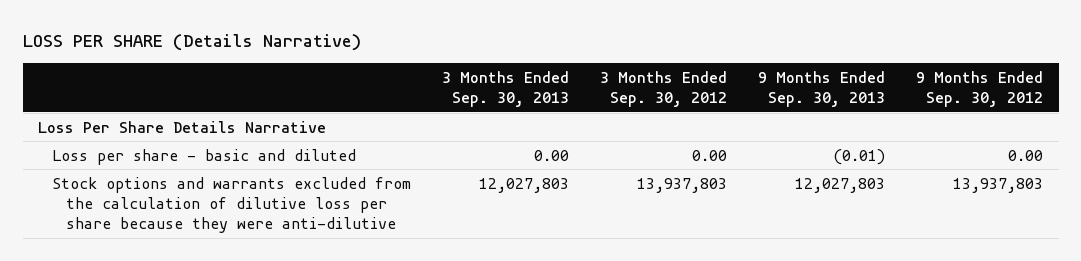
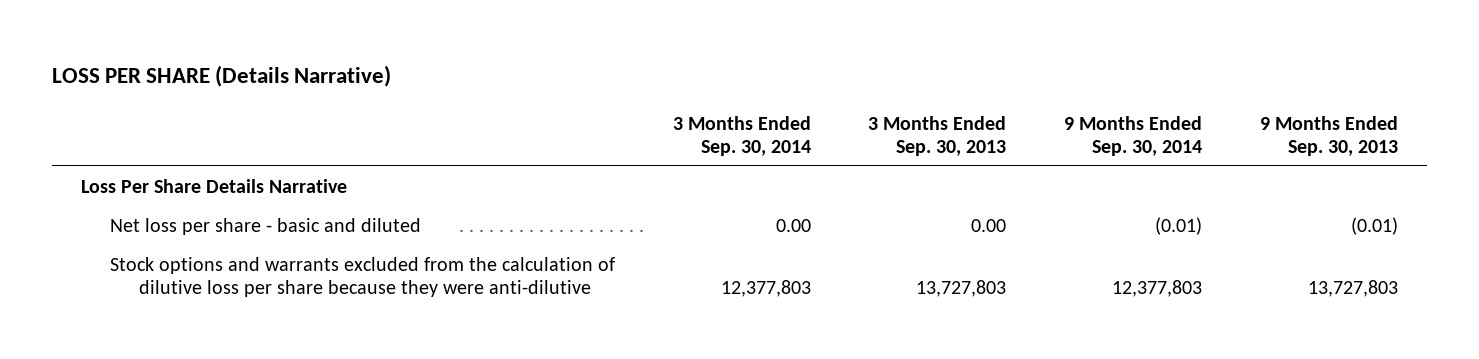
- | 3 Months Ended Sep. 30, 2013 | 3 Months Ended Sep. 30, 2012 | 9 Months Ended Sep. 30, 2013 | 9 Months Ended Sep. 30, 2012
+ | 3 Months Ended Sep. 30, 2014 | 3 Months Ended Sep. 30, 2013 | 9 Months Ended Sep. 30, 2014 | 9 Months Ended Sep. 30, 2013
- Loss per share - basic and diluted | 0.00 | 0.00 | (0.01) | 0.00
- Stock options and warrants excluded from the calculation of dilutive loss per share because they were anti-dilutive | 12,027,803 | 13,937,803 | 12,027,803 | 13,937,803
+ Net loss per share - basic and diluted | 0.00 | 0.00 | (0.01) | (0.01)
+ Stock options and warrants excluded from the calculation of dilutive loss per share because they were anti-dilutive | 12,377,803 | 13,727,803 | 12,377,803 | 13,727,803

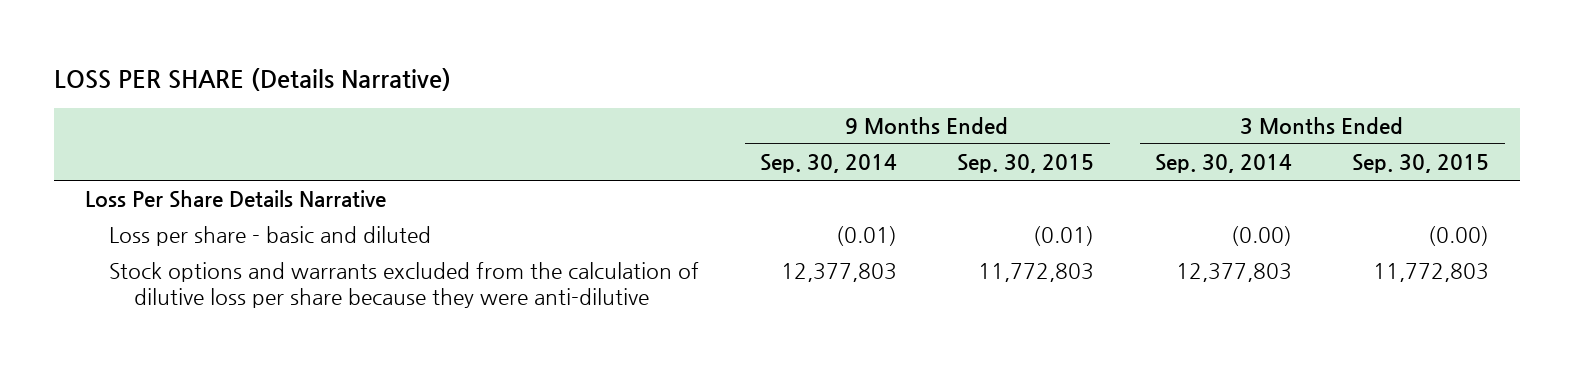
- | 3 Months Ended Sep. 30, 2014 | 3 Months Ended Sep. 30, 2013 | 9 Months Ended Sep. 30, 2014 | 9 Months Ended Sep. 30, 2013
+ | 9 Months Ended Sep. 30, 2014 | 9 Months Ended Sep. 30, 2015 | 3 Months Ended Sep. 30, 2014 | 3 Months Ended Sep. 30, 2015
- Net loss per share - basic and diluted | 0.00 | 0.00 | (0.01) | (0.01)
+ Loss per share - basic and diluted | (0.01) | (0.01) | (0.00) | (0.00)

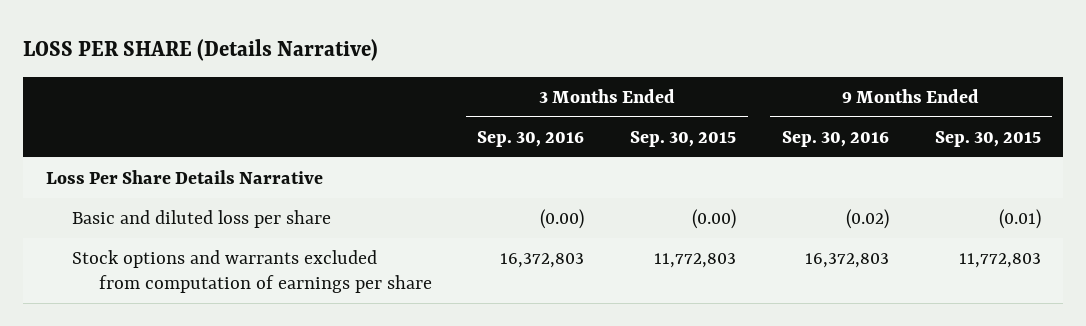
- | 9 Months Ended Sep. 30, 2014 | 9 Months Ended Sep. 30, 2015 | 3 Months Ended Sep. 30, 2014 | 3 Months Ended Sep. 30, 2015
+ | 3 Months Ended Sep. 30, 2016 | 3 Months Ended Sep. 30, 2015 | 9 Months Ended Sep. 30, 2016 | 9 Months Ended Sep. 30, 2015
- Loss per share - basic and diluted | (0.01) | (0.01) | (0.00) | (0.00)
- Stock options and warrants excluded from the calculation of dilutive loss per share because they were anti-dilutive | 12,377,803 | 11,772,803 | 12,377,803 | 11,772,803
+ Basic and diluted loss per share | (0.00) | (0.00) | (0.02) | (0.01)
+ Stock options and warrants excluded from computation of earnings per share | 16,372,803 | 11,772,803 | 16,372,803 | 11,772,803

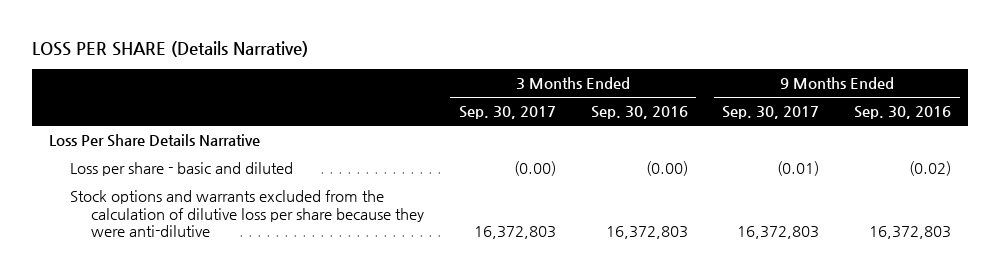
- | 3 Months Ended Sep. 30, 2016 | 3 Months Ended Sep. 30, 2015 | 9 Months Ended Sep. 30, 2016 | 9 Months Ended Sep. 30, 2015
+ | 3 Months Ended Sep. 30, 2017 | 3 Months Ended Sep. 30, 2016 | 9 Months Ended Sep. 30, 2017 | 9 Months Ended Sep. 30, 2016
- Basic and diluted loss per share | (0.00) | (0.00) | (0.02) | (0.01)
- Stock options and warrants excluded from computation of earnings per share | 16,372,803 | 11,772,803 | 16,372,803 | 11,772,803
+ Loss per share - basic and diluted | (0.00) | (0.00) | (0.01) | (0.02)
+ Stock options and warrants excluded from the calculation of dilutive loss per share because they were anti-dilutive | 16,372,803 | 16,372,803 | 16,372,803 | 16,372,803

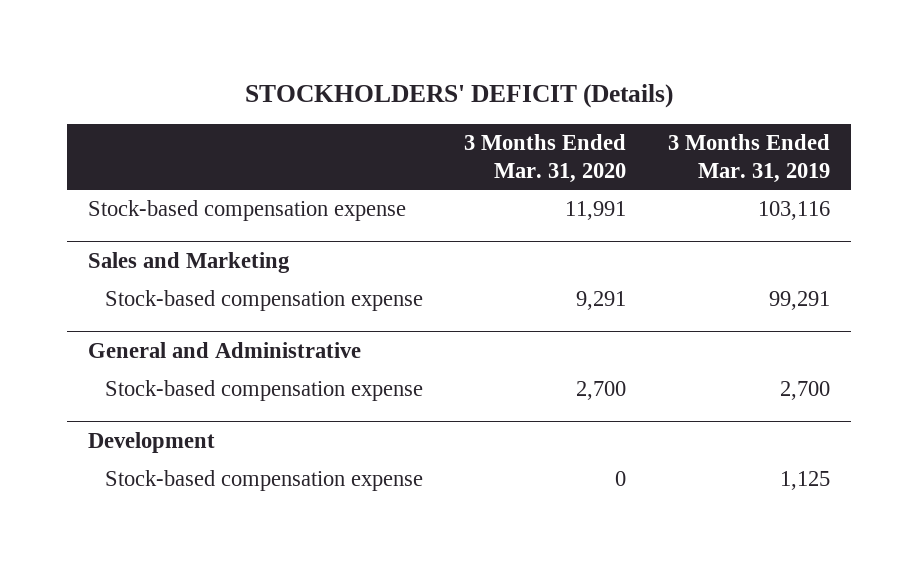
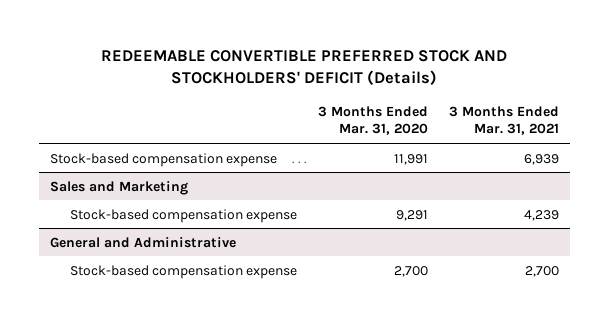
- STOCKHOLDERS' DEFICIT (Details)
+ REDEEMABLE CONVERTIBLE PREFERRED STOCK AND STOCKHOLDERS' DEFICIT (Details)
- | 3 Months Ended Mar. 31, 2020 | 3 Months Ended Mar. 31, 2019
+ | 3 Months Ended Mar. 31, 2020 | 3 Months Ended Mar. 31, 2021
- Development
- Stock-based compensation expense | 0 | 1,125

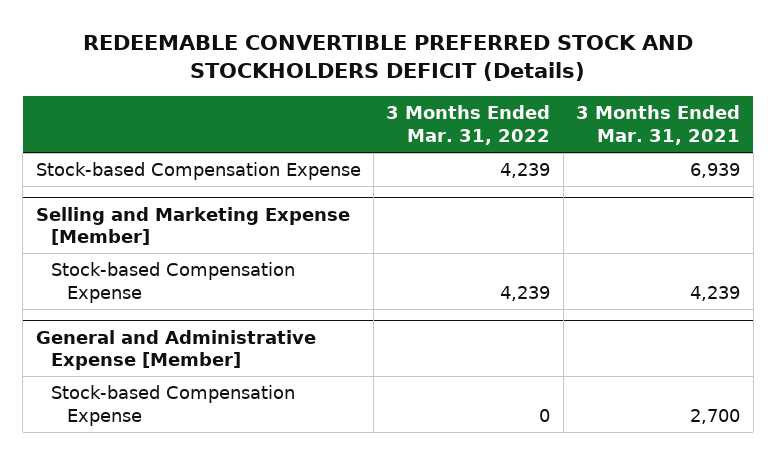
- REDEEMABLE CONVERTIBLE PREFERRED STOCK AND STOCKHOLDERS' DEFICIT (Details)
+ REDEEMABLE CONVERTIBLE PREFERRED STOCK AND STOCKHOLDERS DEFICIT (Details)
- | 3 Months Ended Mar. 31, 2020 | 3 Months Ended Mar. 31, 2021
+ | 3 Months Ended Mar. 31, 2022 | 3 Months Ended Mar. 31, 2021
- Stock-based compensation expense | 11,991 | 6,939
- Sales and Marketing
- Stock-based compensation expense | 9,291 | 4,239
- General and Administrative
- Stock-based compensation expense | 2,700 | 2,700
+ Stock-based Compensation Expense | 4,239 | 6,939
+ Selling and Marketing Expense [Member]
+ Stock-based Compensation Expense | 4,239 | 4,239
+ General and Administrative Expense [Member]
+ Stock-based Compensation Expense | 0 | 2,700

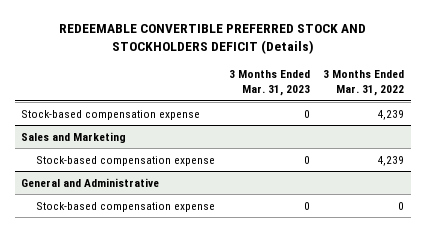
- | 3 Months Ended Mar. 31, 2022 | 3 Months Ended Mar. 31, 2021
+ | 3 Months Ended Mar. 31, 2023 | 3 Months Ended Mar. 31, 2022
- Stock-based Compensation Expense | 4,239 | 6,939
- Selling and Marketing Expense [Member]
- Stock-based Compensation Expense | 4,239 | 4,239
- General and Administrative Expense [Member]
- Stock-based Compensation Expense | 0 | 2,700
+ Stock-based compensation expense | 0 | 4,239
+ Sales and Marketing
+ Stock-based compensation expense | 0 | 4,239
+ General and Administrative
+ Stock-based compensation expense | 0 | 0

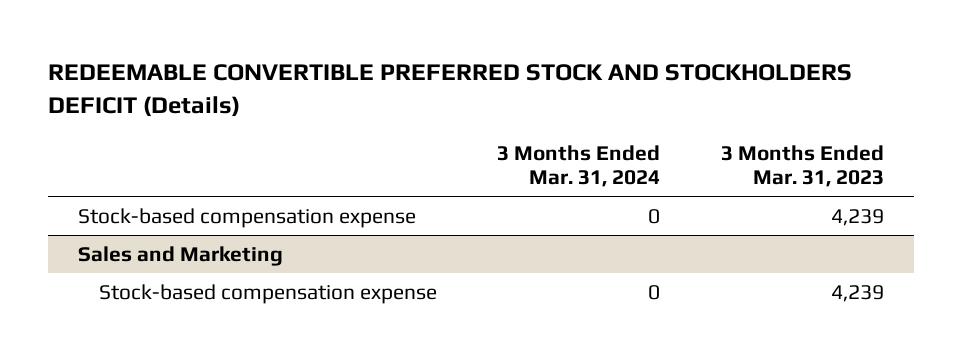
- | 3 Months Ended Mar. 31, 2023 | 3 Months Ended Mar. 31, 2022
+ | 3 Months Ended Mar. 31, 2024 | 3 Months Ended Mar. 31, 2023
- Stock-based compensation expense | 0 | 4,239
+ Stock-based compensation expense | 0 | 4,239
@ Sales and Marketing
- Stock-based compensation expense | 0 | 4,239
- General and Administrative
- Stock-based compensation expense | 0 | 0
@ Sales and Marketing
+ Stock-based compensation expense | 0 | 4,239

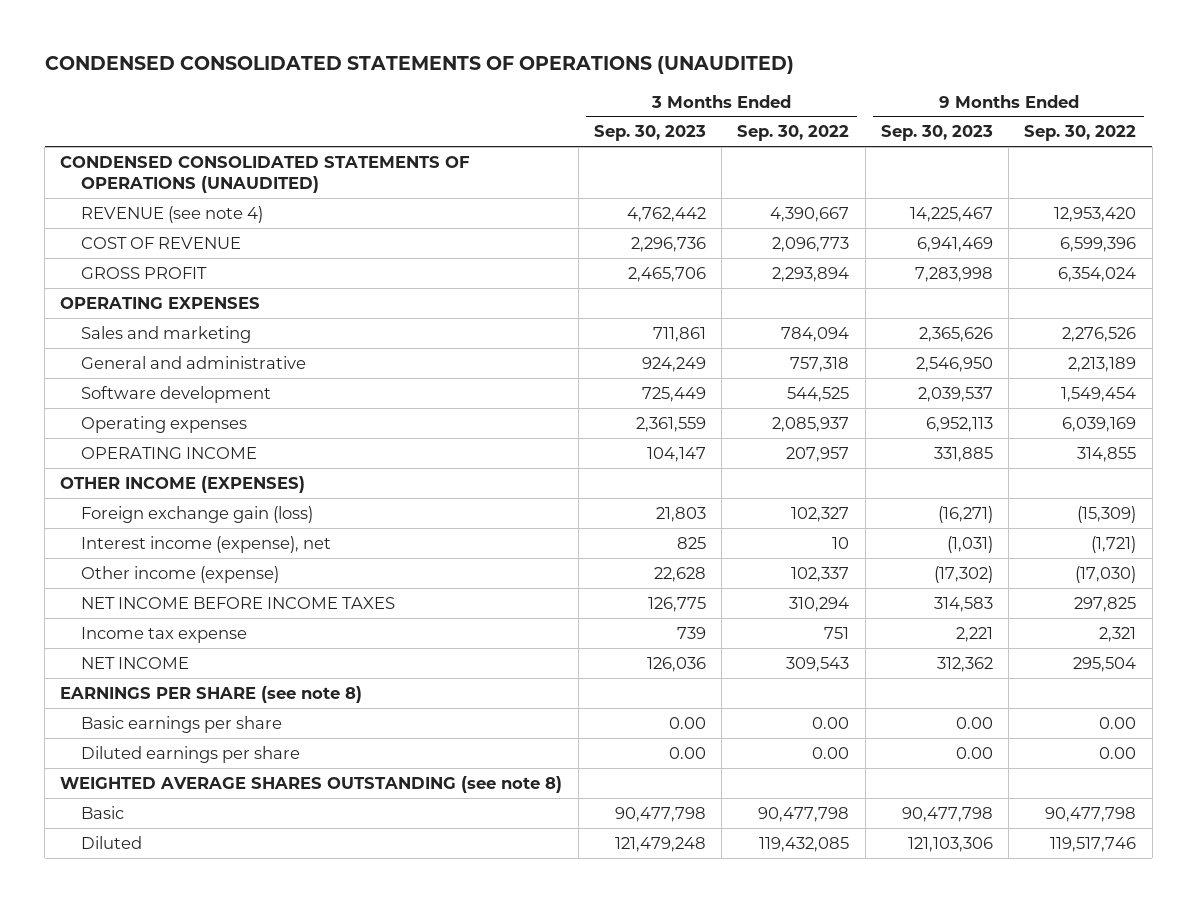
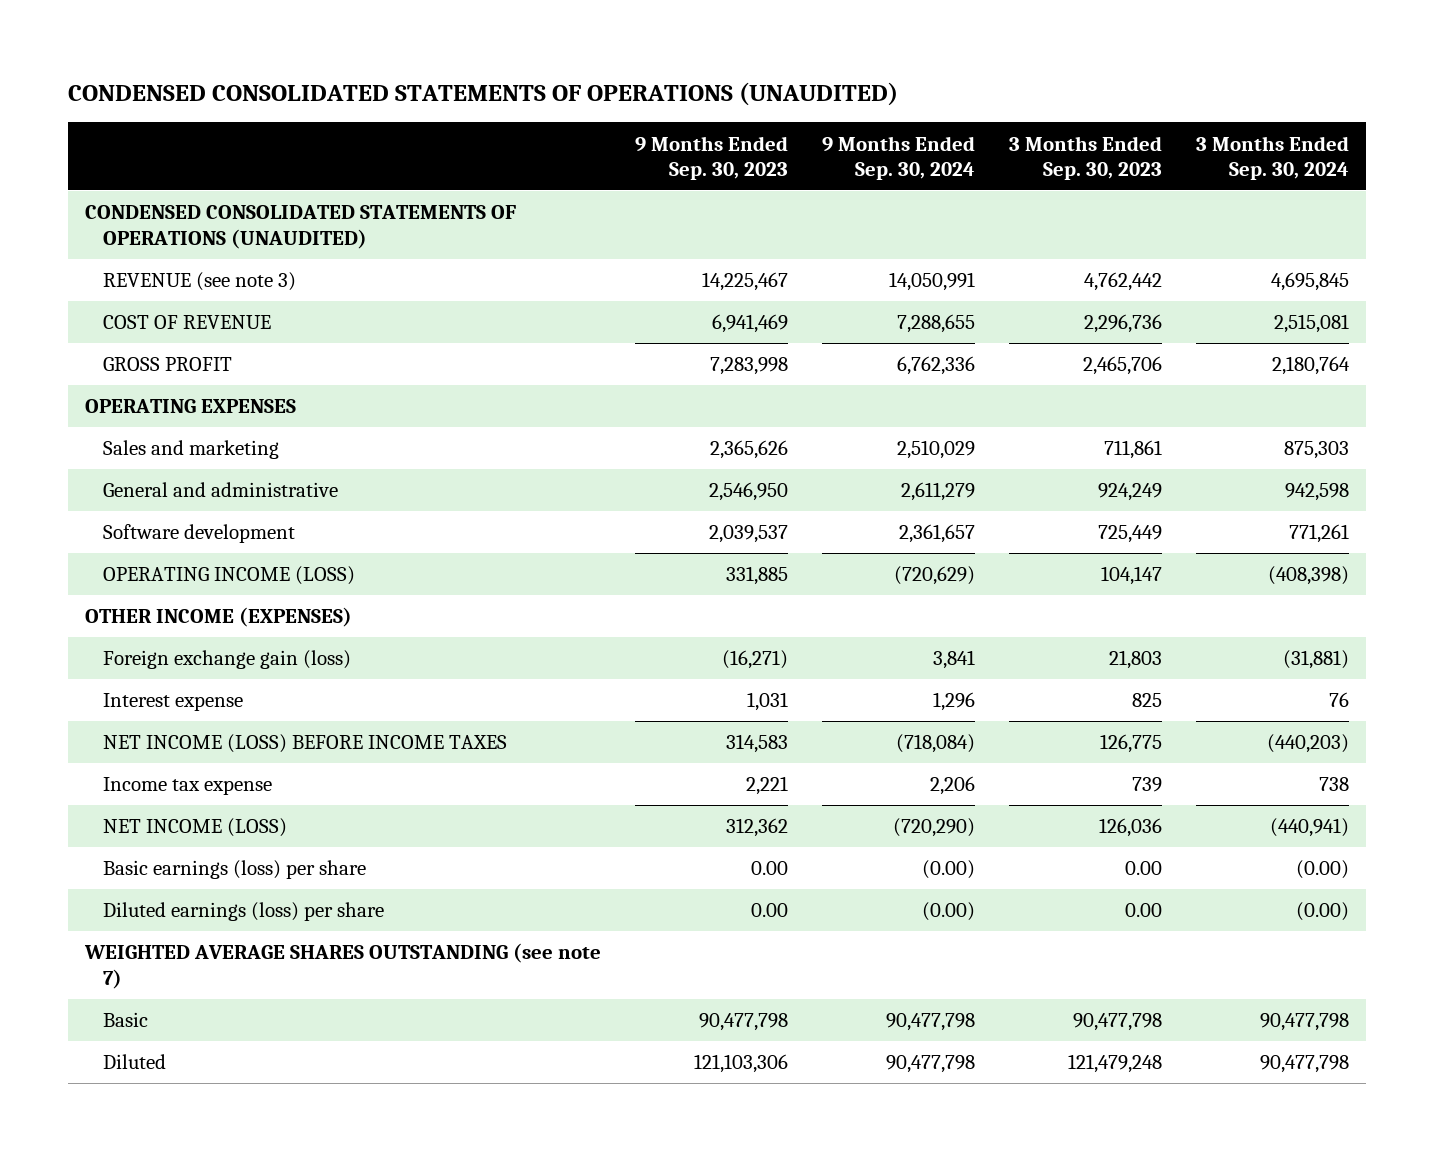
- | 3 Months Ended Sep. 30, 2023 | 3 Months Ended Sep. 30, 2022 | 9 Months Ended Sep. 30, 2023 | 9 Months Ended Sep. 30, 2022
+ | 9 Months Ended Sep. 30, 2023 | 9 Months Ended Sep. 30, 2024 | 3 Months Ended Sep. 30, 2023 | 3 Months Ended Sep. 30, 2024
- REVENUE (see note 4) | 4,762,442 | 4,390,667 | 14,225,467 | 12,953,420
+ REVENUE (see note 3) | 14,225,467 | 14,050,991 | 4,762,442 | 4,695,845
- Operating expenses | 2,361,559 | 2,085,937 | 6,952,113 | 6,039,169
- OPERATING INCOME | 104,147 | 207,957 | 331,885 | 314,855
+ OPERATING INCOME (LOSS) | 331,885 | (720,629) | 104,147 | (408,398)
- Interest income (expense), net | 825 | 10 | (1,031) | (1,721)
- Other income (expense) | 22,628 | 102,337 | (17,302) | (17,030)
- NET INCOME BEFORE INCOME TAXES | 126,775 | 310,294 | 314,583 | 297,825
+ Interest expense | 1,031 | 1,296 | 825 | 76
+ NET INCOME (LOSS) BEFORE INCOME TAXES | 314,583 | (718,084) | 126,775 | (440,203)
- NET INCOME | 126,036 | 309,543 | 312,362 | 295,504
- EARNINGS PER SHARE (see note 8)
- Basic earnings per share | 0.00 | 0.00 | 0.00 | 0.00
- Diluted earnings per share | 0.00 | 0.00 | 0.00 | 0.00
- WEIGHTED AVERAGE SHARES OUTSTANDING (see note 8)
+ NET INCOME (LOSS) | 312,362 | (720,290) | 126,036 | (440,941)
+ Basic earnings (loss) per share | 0.00 | (0.00) | 0.00 | (0.00)
+ Diluted earnings (loss) per share | 0.00 | (0.00) | 0.00 | (0.00)
+ WEIGHTED AVERAGE SHARES OUTSTANDING (see note 7)

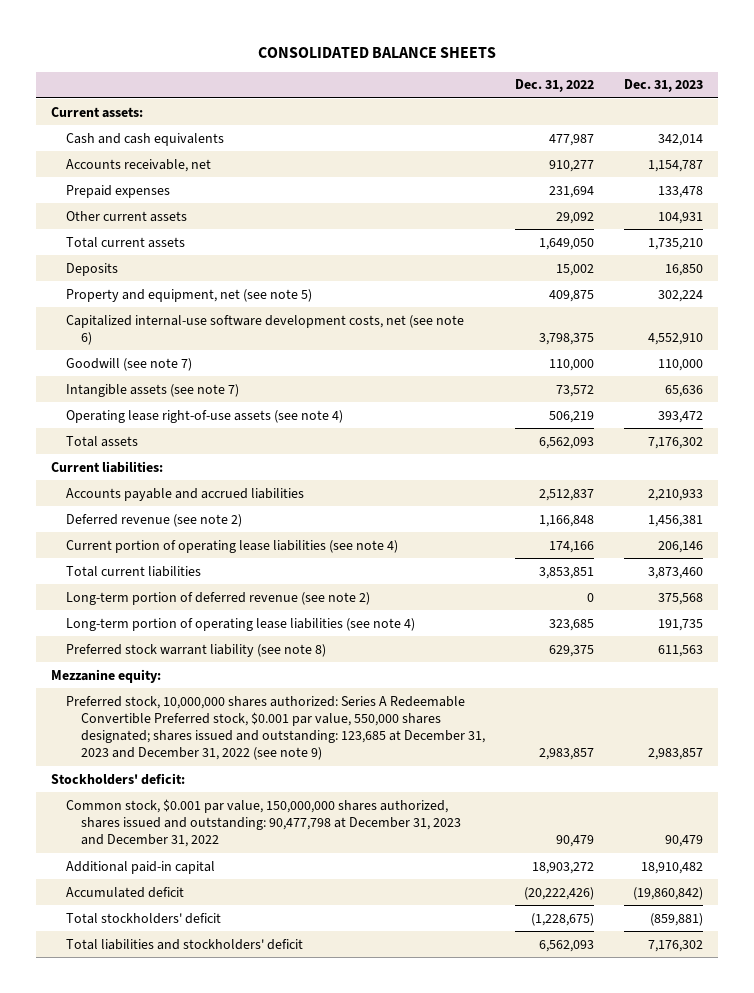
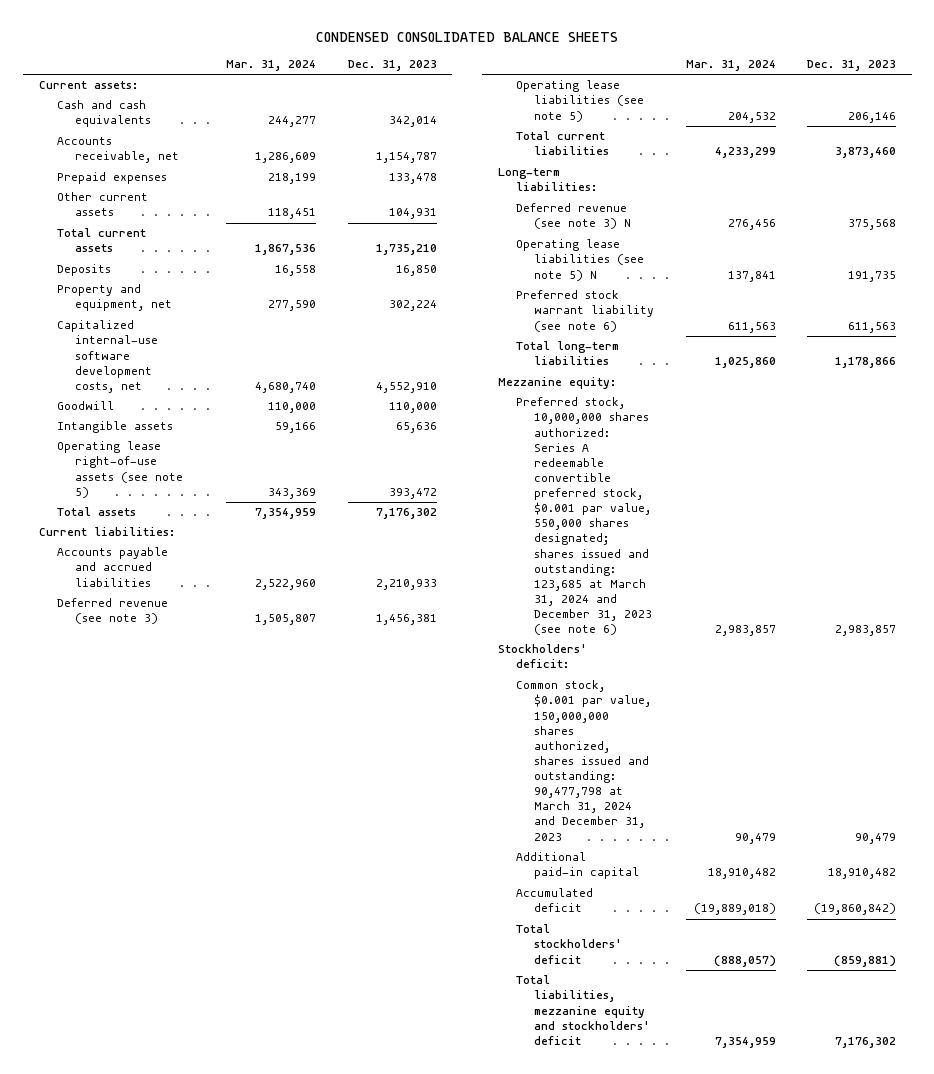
- CONSOLIDATED BALANCE SHEETS
+ CONDENSED CONSOLIDATED BALANCE SHEETS
- | Dec. 31, 2022 | Dec. 31, 2023
+ | Mar. 31, 2024 | Dec. 31, 2023
- Property and equipment, net (see note 5) | 409,875 | 302,224
- Capitalized internal-use software development costs, net (see note 6) | 3,798,375 | 4,552,910
- Goodwill (see note 7) | 110,000 | 110,000
- Intangible assets (see note 7) | 73,572 | 65,636
- Operating lease right-of-use assets (see note 4) | 506,219 | 393,472
+ Property and equipment, net | 277,590 | 302,224
+ Capitalized internal-use software development costs, net | 4,680,740 | 4,552,910
+ Goodwill | 110,000 | 110,000
+ Intangible assets | 59,166 | 65,636
+ Operating lease right-of-use assets (see note 5) | 343,369 | 393,472
- Deferred revenue (see note 2) | 1,166,848 | 1,456,381
- Current portion of operating lease liabilities (see note 4) | 174,166 | 206,146
+ Deferred revenue (see note 3) | 1,505,807 | 1,456,381
+ Operating lease liabilities (see note 5) | 204,532 | 206,146
- Long-term portion of deferred revenue (see note 2) | 0 | 375,568
- Long-term portion of operating lease liabilities (see note 4) | 323,685 | 191,735
- Preferred stock warrant liability (see note 8) | 629,375 | 611,563
+ Long-term liabilities:
+ Deferred revenue (see note 3) N | 276,456 | 375,568
+ Operating lease liabilities (see note 5) N | 137,841 | 191,735
+ Preferred stock warrant liability (see note 6) | 611,563 | 611,563
+ Total long-term liabilities | 1,025,860 | 1,178,866
- Preferred stock, 10,000,000 shares authorized: Series A Redeemable Convertible Preferred stock, $0.001 par value, 550,000 shares designated; shares issued and outstanding: 123,685 at December 31, 2023 and December 31, 2022 (see note 9) | 2,983,857 | 2,983,857
+ Preferred stock, 10,000,000 shares authorized: Series A redeemable convertible preferred stock, $0.001 par value, 550,000 shares designated; shares issued and outstanding: 123,685 at March 31, 2024 and December 31, 2023 (see note 6) | 2,983,857 | 2,983,857
- Common stock, $0.001 par value, 150,000,000 shares authorized, shares issued and outstanding: 90,477,798 at December 31, 2023 and December 31, 2022 | 90,479 | 90,479
+ Common stock, $0.001 par value, 150,000,000 shares authorized, shares issued and outstanding: 90,477,798 at March 31, 2024 and December 31, 2023 | 90,479 | 90,479
- Total liabilities and stockholders' deficit | 6,562,093 | 7,176,302
+ Total liabilities, mezzanine equity and stockholders' deficit | 7,354,959 | 7,176,302

